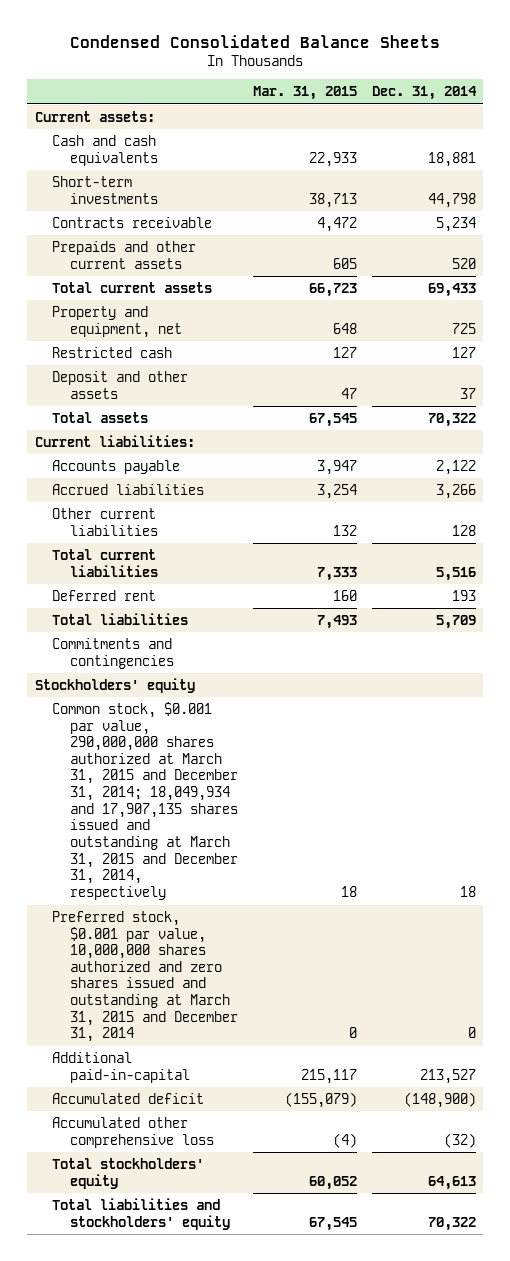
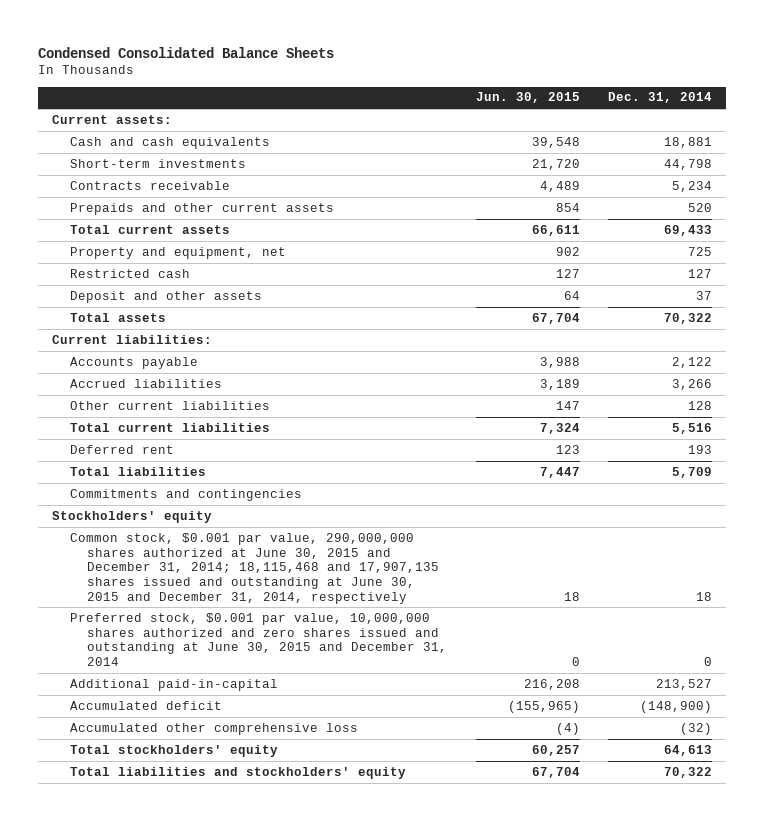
- | Mar. 31, 2015 | Dec. 31, 2014
+ | Jun. 30, 2015 | Dec. 31, 2014
- Common stock, $0.001 par value, 290,000,000 shares authorized at March 31, 2015 and December 31, 2014; 18,049,934 and 17,907,135 shares issued and outstanding at March 31, 2015 and December 31, 2014, respectively | 18 | 18
- Preferred stock, $0.001 par value, 10,000,000 shares authorized and zero shares issued and outstanding at March 31, 2015 and December 31, 2014 | 0 | 0
+ Common stock, $0.001 par value, 290,000,000 shares authorized at June 30, 2015 and December 31, 2014; 18,115,468 and 17,907,135 shares issued and outstanding at June 30, 2015 and December 31, 2014, respectively | 18 | 18
+ Preferred stock, $0.001 par value, 10,000,000 shares authorized and zero shares issued and outstanding at June 30, 2015 and December 31, 2014 | 0 | 0

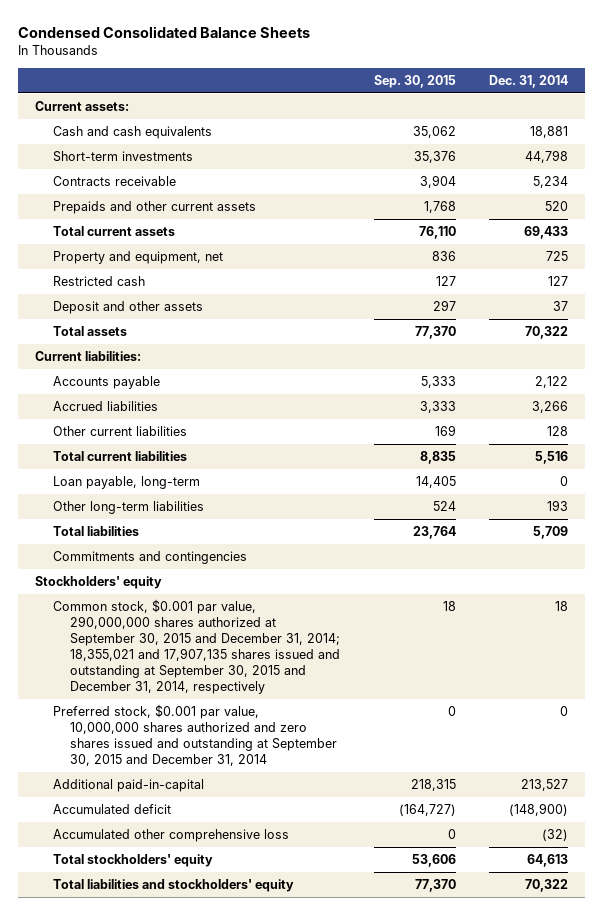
- | Jun. 30, 2015 | Dec. 31, 2014
+ | Sep. 30, 2015 | Dec. 31, 2014
- Deferred rent | 123 | 193
+ Loan payable, long-term | 14,405 | 0
+ Other long-term liabilities | 524 | 193
- Common stock, $0.001 par value, 290,000,000 shares authorized at June 30, 2015 and December 31, 2014; 18,115,468 and 17,907,135 shares issued and outstanding at June 30, 2015 and December 31, 2014, respectively | 18 | 18
- Preferred stock, $0.001 par value, 10,000,000 shares authorized and zero shares issued and outstanding at June 30, 2015 and December 31, 2014 | 0 | 0
+ Common stock, $0.001 par value, 290,000,000 shares authorized at September 30, 2015 and December 31, 2014; 18,355,021 and 17,907,135 shares issued and outstanding at September 30, 2015 and December 31, 2014, respectively | 18 | 18
+ Preferred stock, $0.001 par value, 10,000,000 shares authorized and zero shares issued and outstanding at September 30, 2015 and December 31, 2014 | 0 | 0

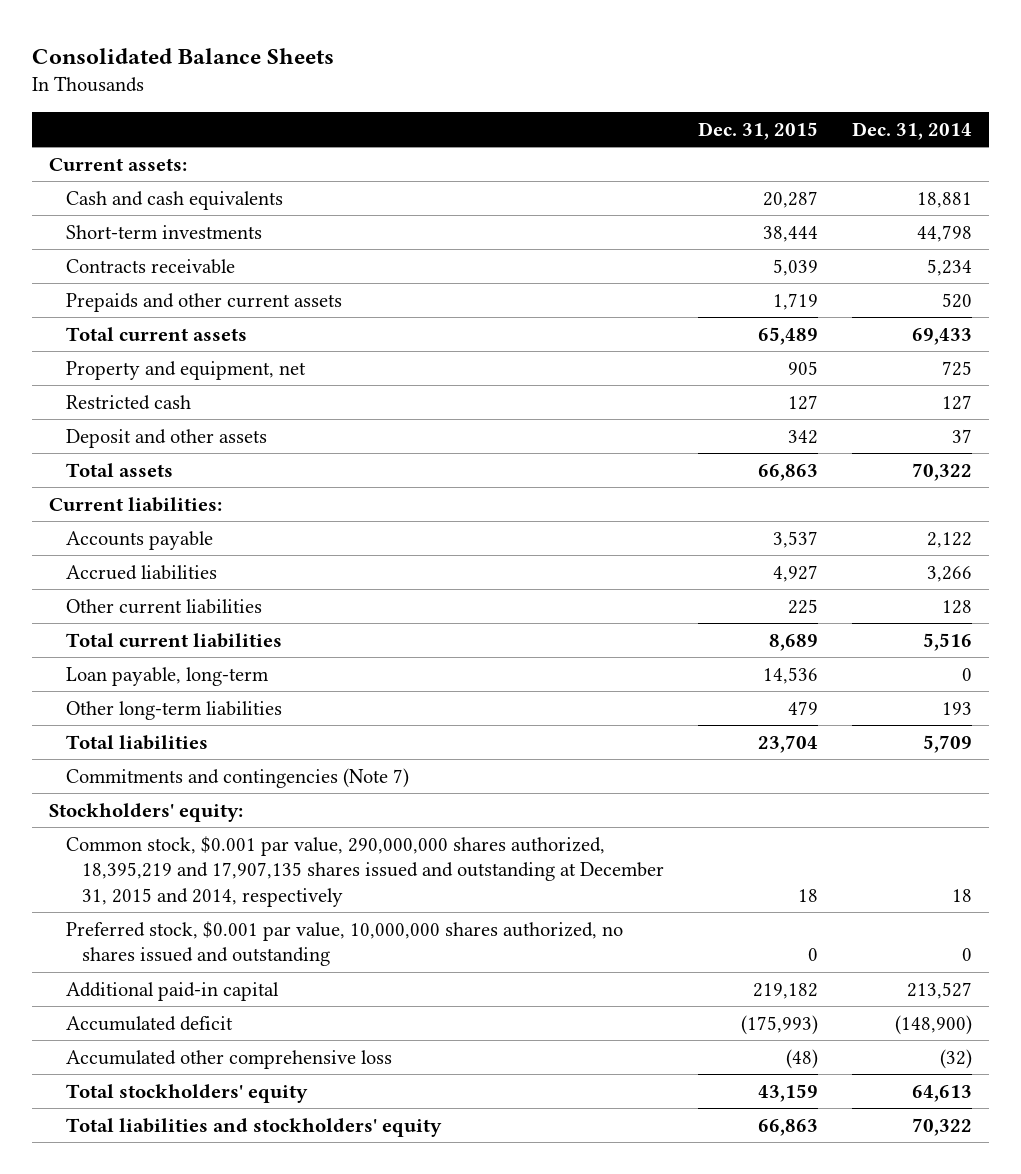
- Condensed Consolidated Balance Sheets
+ Consolidated Balance Sheets
- | Sep. 30, 2015 | Dec. 31, 2014
+ | Dec. 31, 2015 | Dec. 31, 2014
- Commitments and contingencies
- Stockholders' equity
- Common stock, $0.001 par value, 290,000,000 shares authorized at September 30, 2015 and December 31, 2014; 18,355,021 and 17,907,135 shares issued and outstanding at September 30, 2015 and December 31, 2014, respectively | 18 | 18
- Preferred stock, $0.001 par value, 10,000,000 shares authorized and zero shares issued and outstanding at September 30, 2015 and December 31, 2014 | 0 | 0
- Additional paid-in-capital | 218,315 | 213,527
+ Commitments and contingencies (Note 7)
+ Stockholders' equity:
+ Common stock, $0.001 par value, 290,000,000 shares authorized, 18,395,219 and 17,907,135 shares issued and outstanding at December 31, 2015 and 2014, respectively | 18 | 18
+ Preferred stock, $0.001 par value, 10,000,000 shares authorized, no shares issued and outstanding | 0 | 0
+ Additional paid-in capital | 219,182 | 213,527

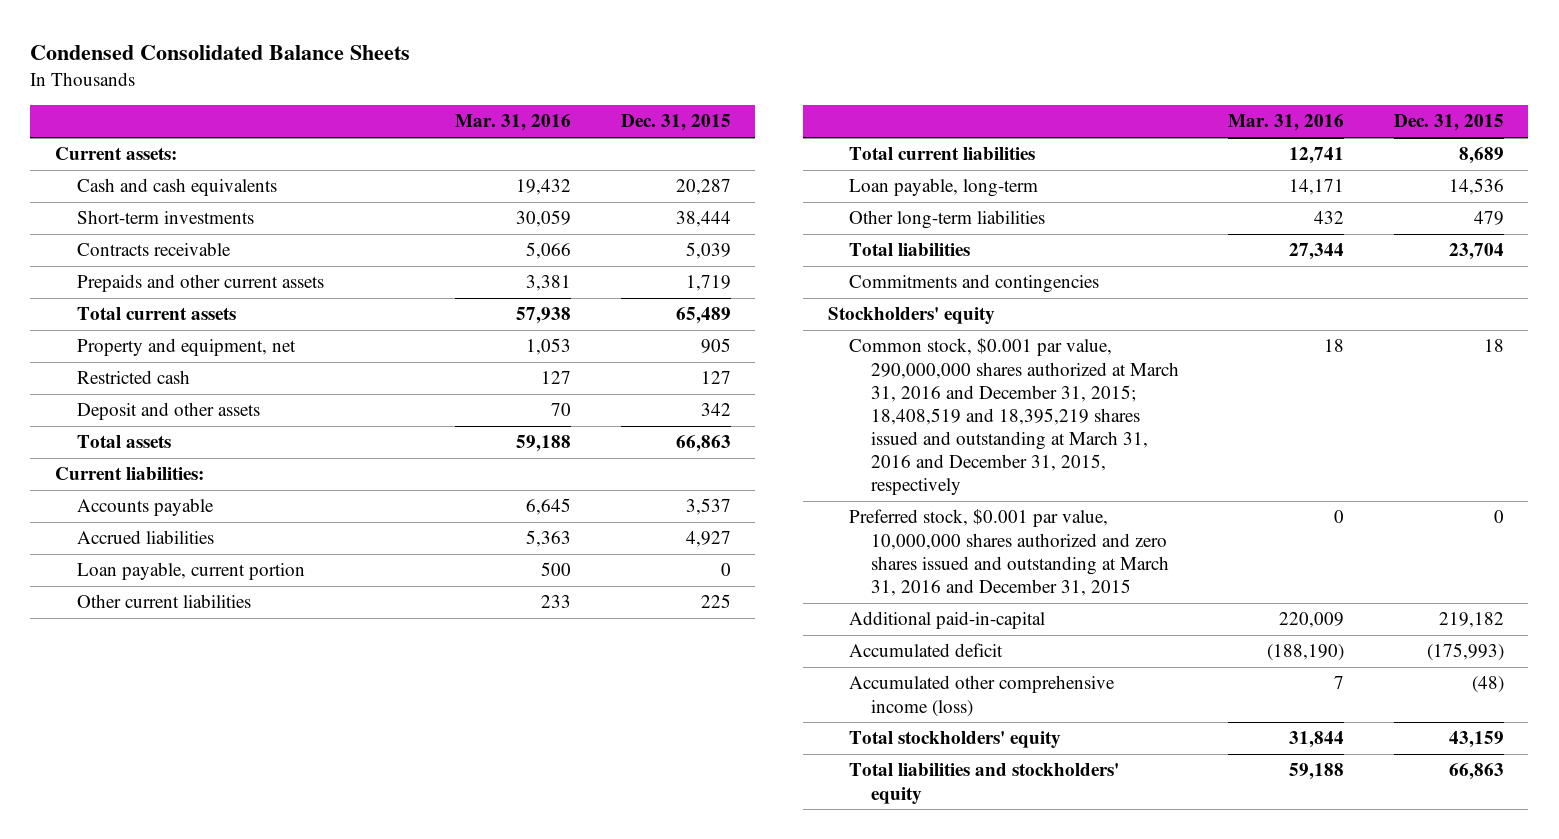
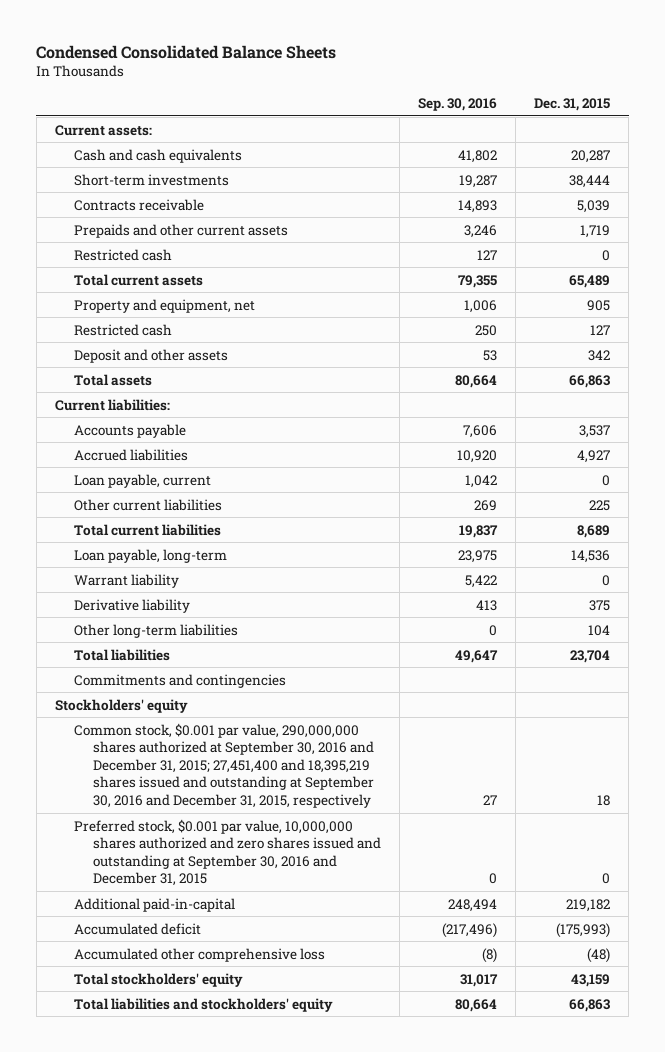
- | Mar. 31, 2016 | Dec. 31, 2015
+ | Sep. 30, 2016 | Dec. 31, 2015
+ Restricted cash | 127 | 0
- Loan payable, current portion | 500 | 0
+ Loan payable, current | 1,042 | 0
- Other long-term liabilities | 432 | 479
+ Warrant liability | 5,422 | 0
+ Derivative liability | 413 | 375
+ Other long-term liabilities | 0 | 104
- Common stock, $0.001 par value, 290,000,000 shares authorized at March 31, 2016 and December 31, 2015; 18,408,519 and 18,395,219 shares issued and outstanding at March 31, 2016 and December 31, 2015, respectively | 18 | 18
- Preferred stock, $0.001 par value, 10,000,000 shares authorized and zero shares issued and outstanding at March 31, 2016 and December 31, 2015 | 0 | 0
+ Common stock, $0.001 par value, 290,000,000 shares authorized at September 30, 2016 and December 31, 2015; 27,451,400 and 18,395,219 shares issued and outstanding at September 30, 2016 and December 31, 2015, respectively | 27 | 18
+ Preferred stock, $0.001 par value, 10,000,000 shares authorized and zero shares issued and outstanding at September 30, 2016 and December 31, 2015 | 0 | 0
- Accumulated other comprehensive income (loss) | 7 | (48)
+ Accumulated other comprehensive loss | (8) | (48)

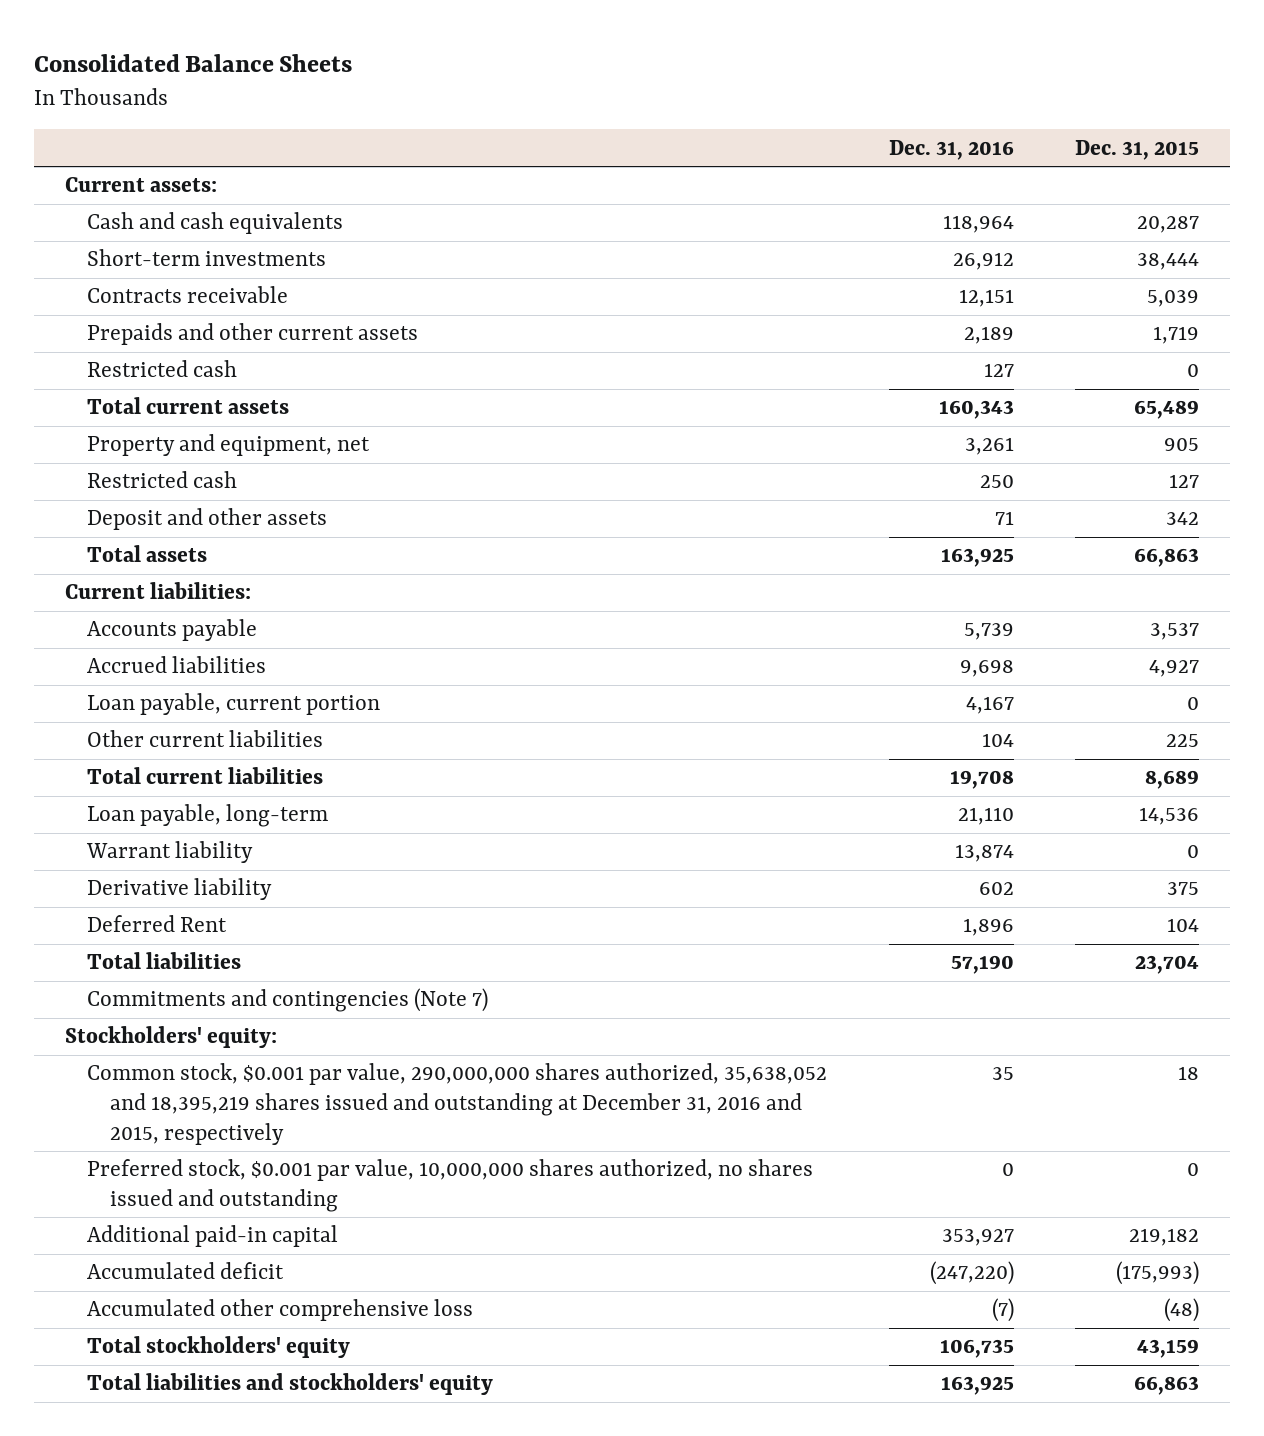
- Condensed Consolidated Balance Sheets
+ Consolidated Balance Sheets
- | Sep. 30, 2016 | Dec. 31, 2015
+ | Dec. 31, 2016 | Dec. 31, 2015
- Loan payable, current | 1,042 | 0
+ Loan payable, current portion | 4,167 | 0
- Other long-term liabilities | 0 | 104
+ Deferred Rent | 1,896 | 104
- Commitments and contingencies
- Stockholders' equity
- Common stock, $0.001 par value, 290,000,000 shares authorized at September 30, 2016 and December 31, 2015; 27,451,400 and 18,395,219 shares issued and outstanding at September 30, 2016 and December 31, 2015, respectively | 27 | 18
- Preferred stock, $0.001 par value, 10,000,000 shares authorized and zero shares issued and outstanding at September 30, 2016 and December 31, 2015 | 0 | 0
- Additional paid-in-capital | 248,494 | 219,182
+ Commitments and contingencies (Note 7)
+ Stockholders' equity:
+ Common stock, $0.001 par value, 290,000,000 shares authorized, 35,638,052 and 18,395,219 shares issued and outstanding at December 31, 2016 and 2015, respectively | 35 | 18
+ Preferred stock, $0.001 par value, 10,000,000 shares authorized, no shares issued and outstanding | 0 | 0
+ Additional paid-in capital | 353,927 | 219,182

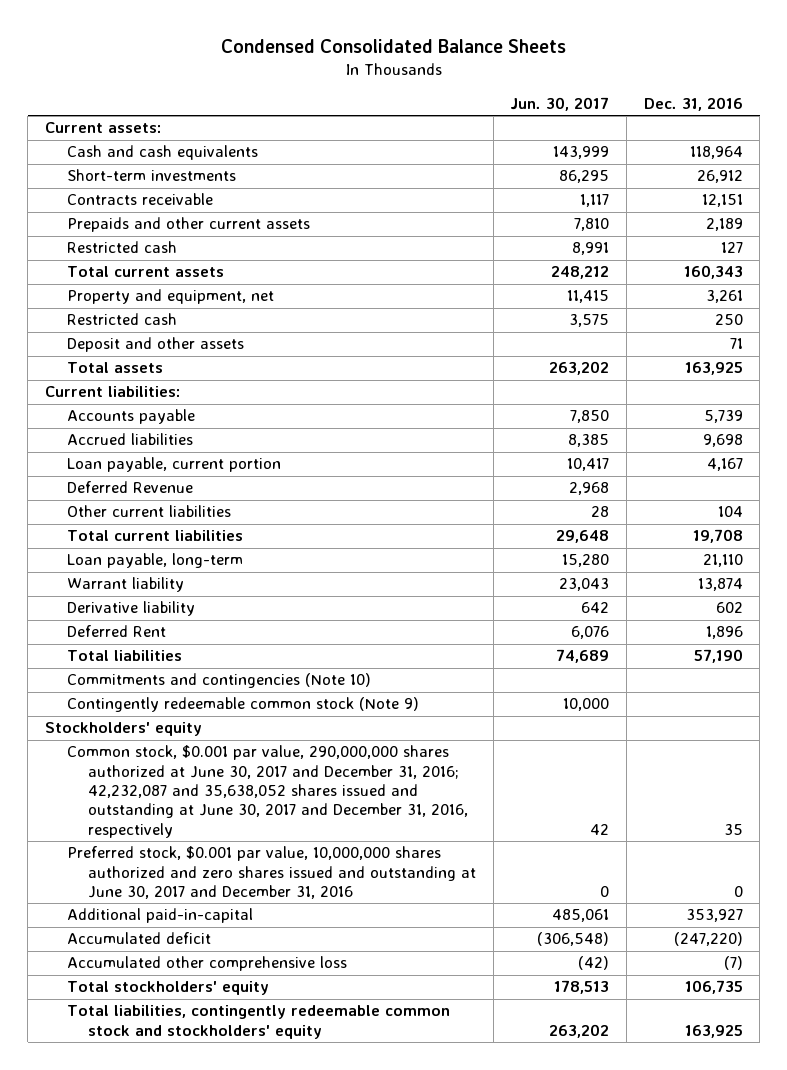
- Consolidated Balance Sheets
+ Condensed Consolidated Balance Sheets
- | Dec. 31, 2016 | Dec. 31, 2015
+ | Jun. 30, 2017 | Dec. 31, 2016
+ Deferred Revenue | 2,968 |
- Commitments and contingencies (Note 7)
- Stockholders' equity:
- Common stock, $0.001 par value, 290,000,000 shares authorized, 35,638,052 and 18,395,219 shares issued and outstanding at December 31, 2016 and 2015, respectively | 35 | 18
- Preferred stock, $0.001 par value, 10,000,000 shares authorized, no shares issued and outstanding | 0 | 0
- Additional paid-in capital | 353,927 | 219,182
+ Commitments and contingencies (Note 10)
+ Contingently redeemable common stock (Note 9) | 10,000 |
+ Stockholders' equity
+ Common stock, $0.001 par value, 290,000,000 shares authorized at June 30, 2017 and December 31, 2016; 42,232,087 and 35,638,052 shares issued and outstanding at June 30, 2017 and December 31, 2016, respectively | 42 | 35
+ Preferred stock, $0.001 par value, 10,000,000 shares authorized and zero shares issued and outstanding at June 30, 2017 and December 31, 2016 | 0 | 0
+ Additional paid-in-capital | 485,061 | 353,927
- Total liabilities and stockholders' equity | 163,925 | 66,863
+ Total liabilities, contingently redeemable common stock and stockholders' equity | 263,202 | 163,925

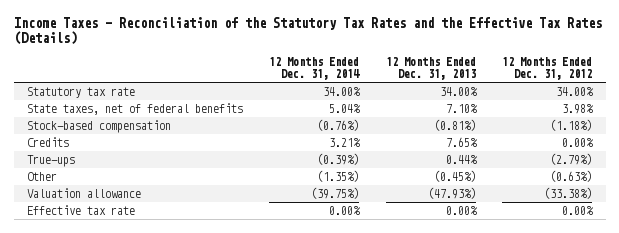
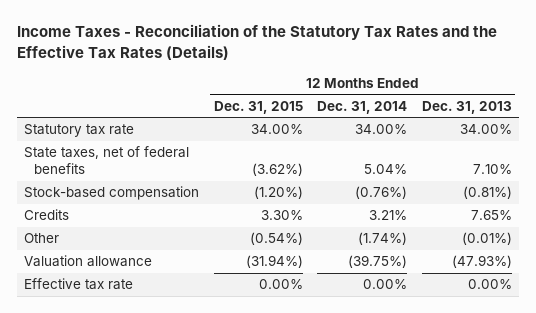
- | 12 Months Ended Dec. 31, 2014 | 12 Months Ended Dec. 31, 2013 | 12 Months Ended Dec. 31, 2012
+ | 12 Months Ended Dec. 31, 2015 | 12 Months Ended Dec. 31, 2014 | 12 Months Ended Dec. 31, 2013
- True-ups | (0.39%) | 0.44% | (2.79%)
- Other | (1.35%) | (0.45%) | (0.63%)
+ Other | (0.54%) | (1.74%) | (0.01%)

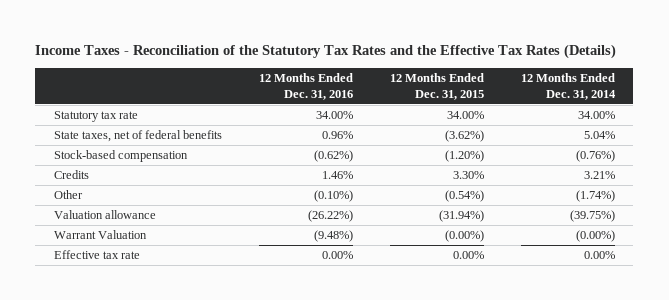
- | 12 Months Ended Dec. 31, 2015 | 12 Months Ended Dec. 31, 2014 | 12 Months Ended Dec. 31, 2013
+ | 12 Months Ended Dec. 31, 2016 | 12 Months Ended Dec. 31, 2015 | 12 Months Ended Dec. 31, 2014
+ Warrant Valuation | (9.48%) | (0.00%) | (0.00%)

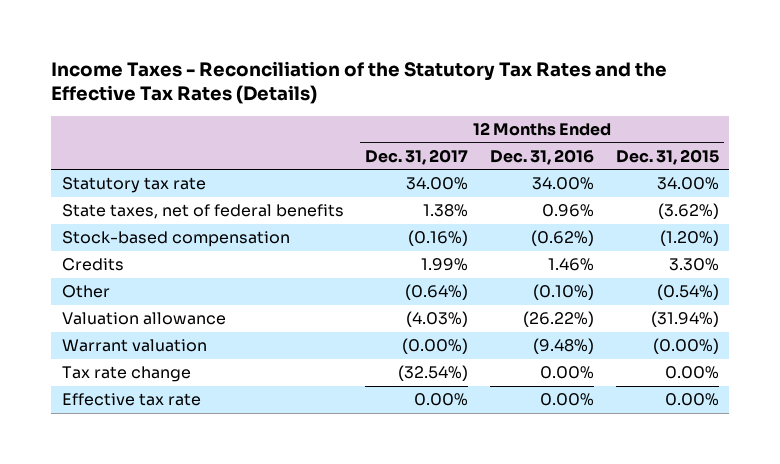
- | 12 Months Ended Dec. 31, 2016 | 12 Months Ended Dec. 31, 2015 | 12 Months Ended Dec. 31, 2014
+ | 12 Months Ended Dec. 31, 2017 | 12 Months Ended Dec. 31, 2016 | 12 Months Ended Dec. 31, 2015
- Warrant Valuation | (9.48%) | (0.00%) | (0.00%)
+ Warrant valuation | (0.00%) | (9.48%) | (0.00%)
+ Tax rate change | (32.54%) | 0.00% | 0.00%

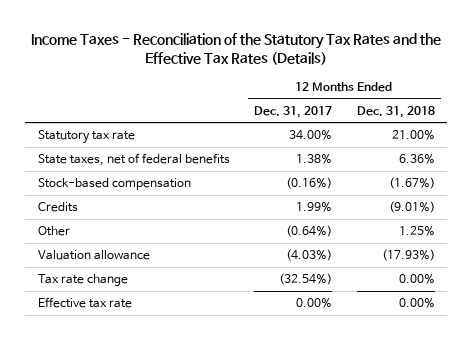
- | 12 Months Ended Dec. 31, 2017 | 12 Months Ended Dec. 31, 2016 | 12 Months Ended Dec. 31, 2015
+ | 12 Months Ended Dec. 31, 2017 | 12 Months Ended Dec. 31, 2018
- Warrant valuation | (0.00%) | (9.48%) | (0.00%)

